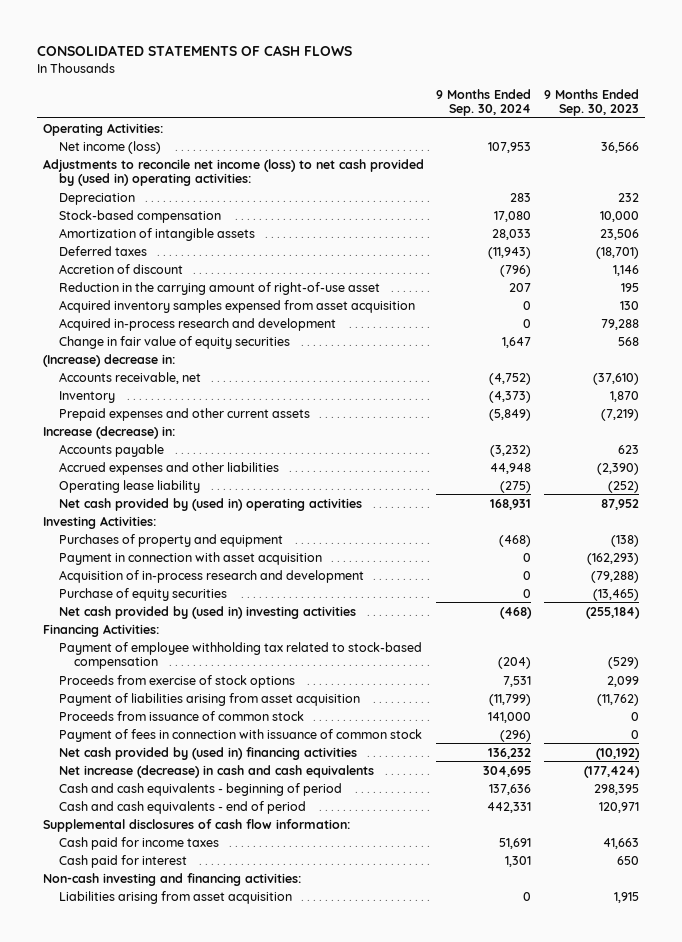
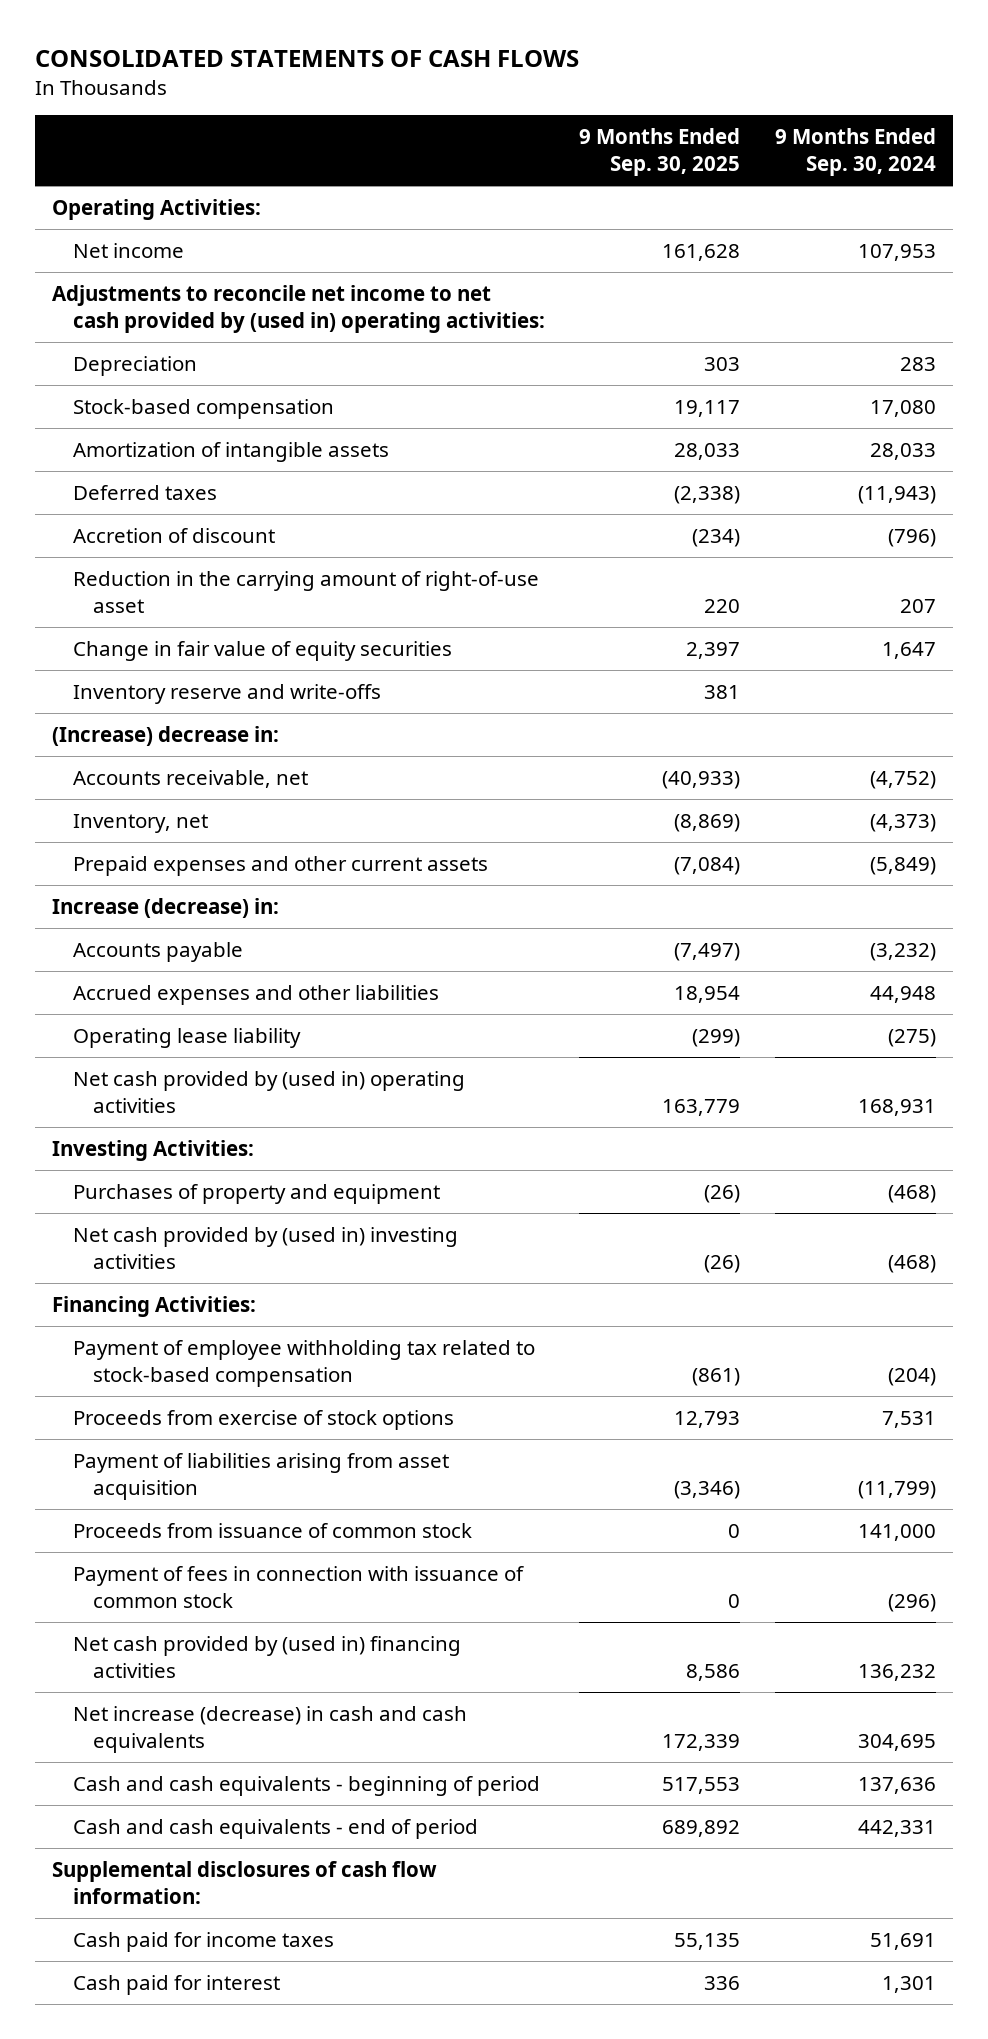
- | 9 Months Ended Sep. 30, 2024 | 9 Months Ended Sep. 30, 2023
+ | 9 Months Ended Sep. 30, 2025 | 9 Months Ended Sep. 30, 2024
- Net income (loss) | 107,953 | 36,566
- Adjustments to reconcile net income (loss) to net cash provided by (used in) operating activities:
+ Net income | 161,628 | 107,953
+ Adjustments to reconcile net income to net cash provided by (used in) operating activities:
- Acquired inventory samples expensed from asset acquisition | 0 | 130
- Acquired in-process research and development | 0 | 79,288
+ Inventory reserve and write-offs | 381 |
- Inventory | (4,373) | 1,870
+ Inventory, net | (8,869) | (4,373)
- Payment in connection with asset acquisition | 0 | (162,293)
- Acquisition of in-process research and development | 0 | (79,288)
- Purchase of equity securities | 0 | (13,465)
- Non-cash investing and financing activities:
- Liabilities arising from asset acquisition | 0 | 1,915

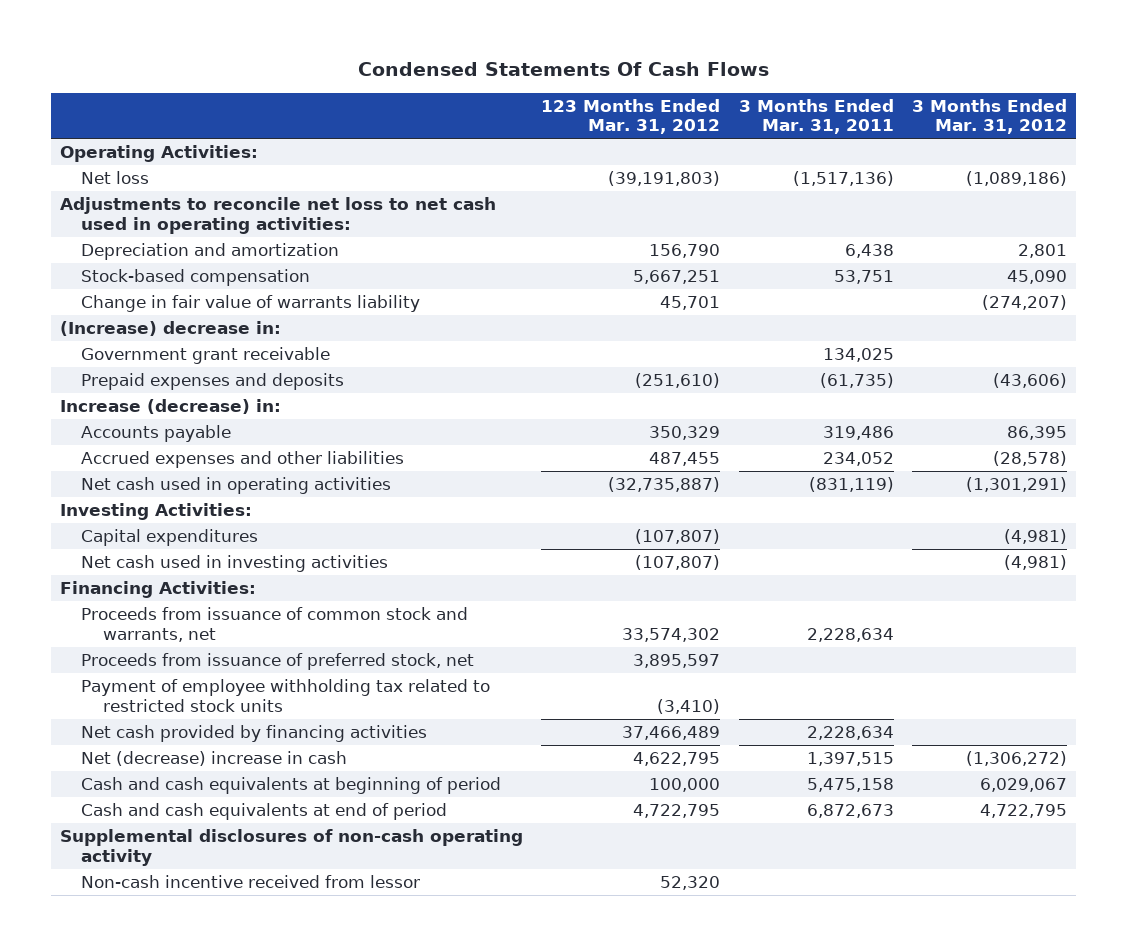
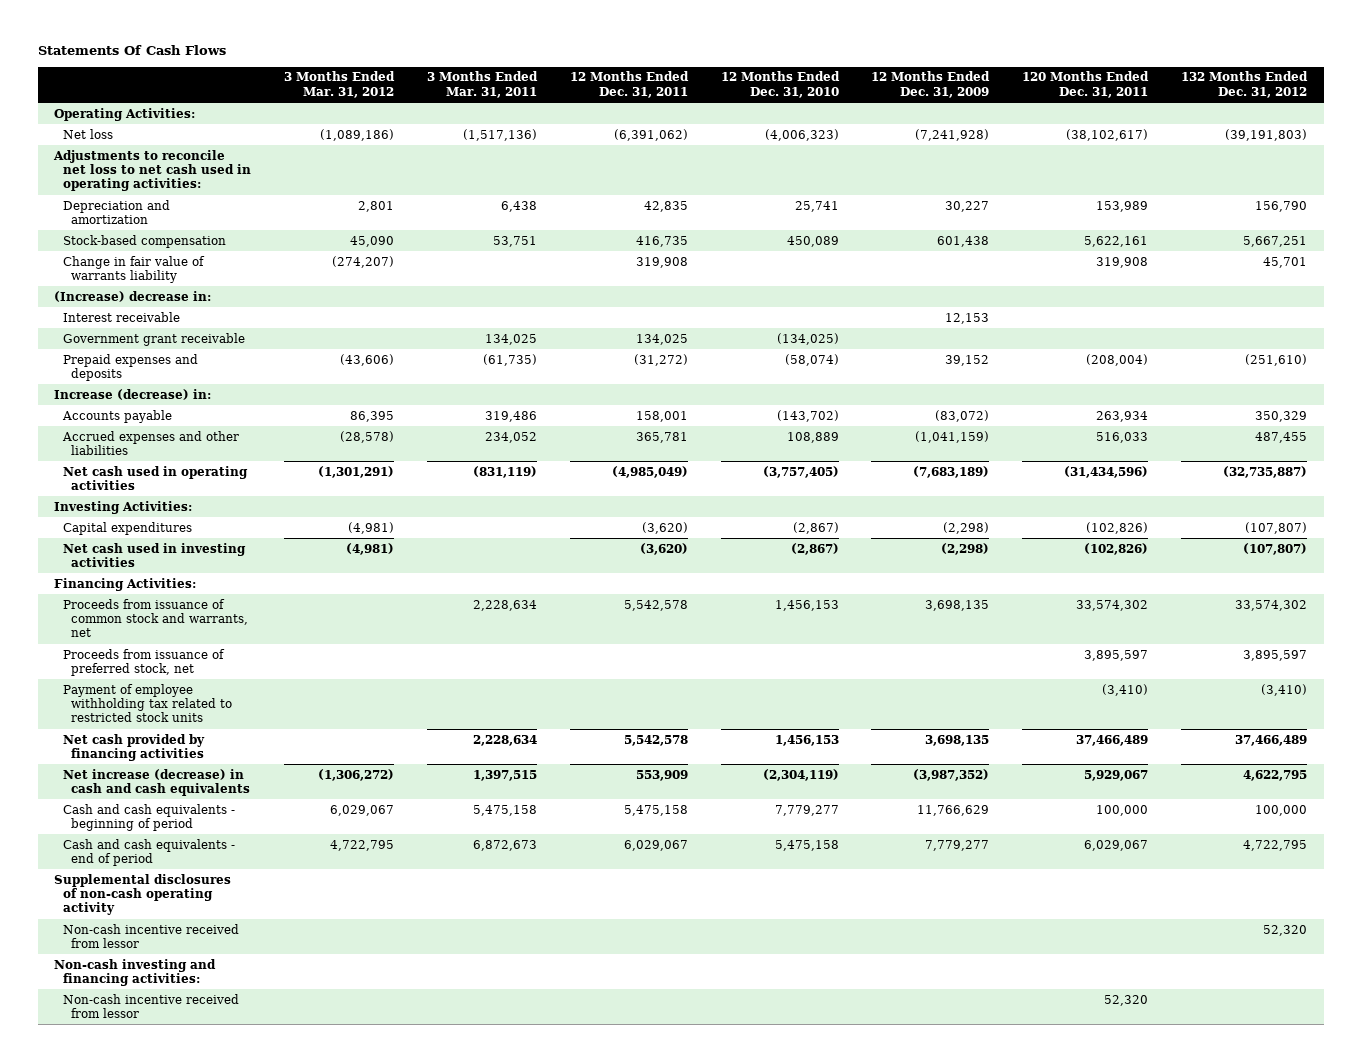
- Condensed Statements Of Cash Flows
+ Statements Of Cash Flows
- | 123 Months Ended Mar. 31, 2012 | 3 Months Ended Mar. 31, 2011 | 3 Months Ended Mar. 31, 2012
+ | 3 Months Ended Mar. 31, 2012 | 3 Months Ended Mar. 31, 2011 | 12 Months Ended Dec. 31, 2011 | 12 Months Ended Dec. 31, 2010 | 12 Months Ended Dec. 31, 2009 | 120 Months Ended Dec. 31, 2011 | 132 Months Ended Dec. 31, 2012
+ Interest receivable | | | | | 12,153 | |
- Net (decrease) increase in cash | 4,622,795 | 1,397,515 | (1,306,272)
- Cash and cash equivalents at beginning of period | 100,000 | 5,475,158 | 6,029,067
- Cash and cash equivalents at end of period | 4,722,795 | 6,872,673 | 4,722,795
+ Net increase (decrease) in cash and cash equivalents | (1,306,272) | 1,397,515 | 553,909 | (2,304,119) | (3,987,352) | 5,929,067 | 4,622,795
+ Cash and cash equivalents - beginning of period | 6,029,067 | 5,475,158 | 5,475,158 | 7,779,277 | 11,766,629 | 100,000 | 100,000
+ Cash and cash equivalents - end of period | 4,722,795 | 6,872,673 | 6,029,067 | 5,475,158 | 7,779,277 | 6,029,067 | 4,722,795
+ Non-cash investing and financing activities:
+ Non-cash incentive received from lessor | | | | | | 52,320 |

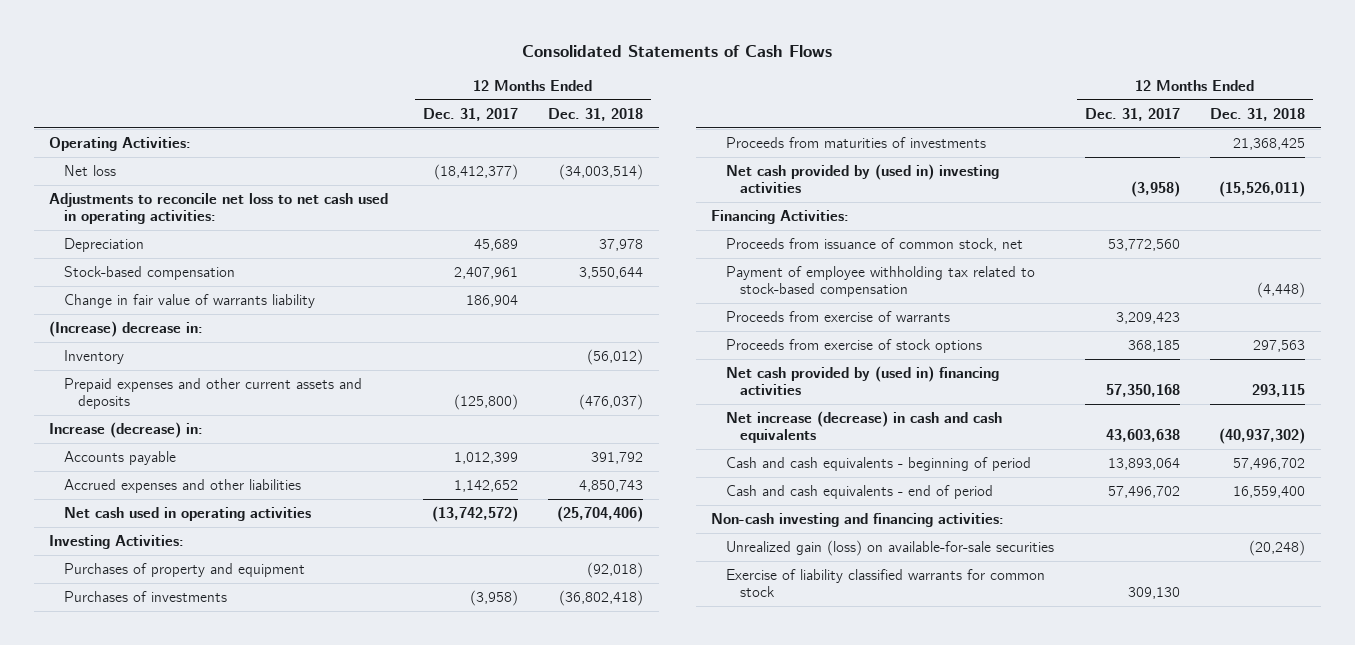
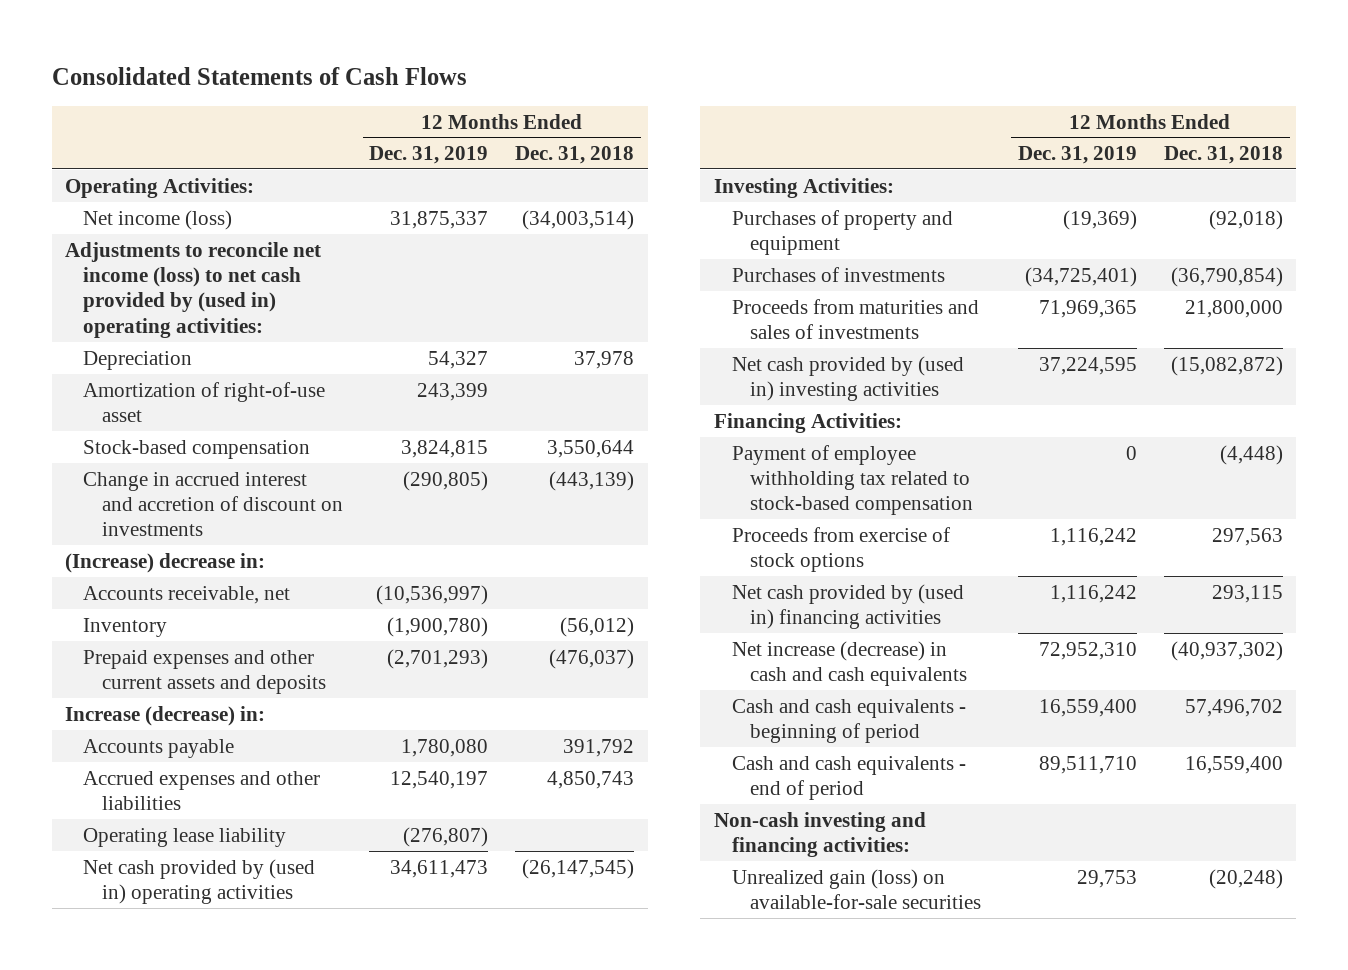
- | 12 Months Ended Dec. 31, 2017 | 12 Months Ended Dec. 31, 2018
+ | 12 Months Ended Dec. 31, 2019 | 12 Months Ended Dec. 31, 2018
- Net loss | (18,412,377) | (34,003,514)
- Adjustments to reconcile net loss to net cash used in operating activities:
+ Net income (loss) | 31,875,337 | (34,003,514)
+ Adjustments to reconcile net income (loss) to net cash provided by (used in) operating activities:
+ Amortization of right-of-use asset | 243,399 |
- Change in fair value of warrants liability | 186,904 |
+ Change in accrued interest and accretion of discount on investments | (290,805) | (443,139)
+ Accounts receivable, net | (10,536,997) |
- Net cash used in operating activities | (13,742,572) | (25,704,406)
+ Operating lease liability | (276,807) |
+ Net cash provided by (used in) operating activities | 34,611,473 | (26,147,545)
- Purchases of investments | (3,958) | (36,802,418)
- Proceeds from maturities of investments | | 21,368,425
- Net cash provided by (used in) investing activities | (3,958) | (15,526,011)
+ Purchases of investments | (34,725,401) | (36,790,854)
+ Proceeds from maturities and sales of investments | 71,969,365 | 21,800,000
+ Net cash provided by (used in) investing activities | 37,224,595 | (15,082,872)
- Proceeds from issuance of common stock, net | 53,772,560 |
- Proceeds from exercise of warrants | 3,209,423 |
- Exercise of liability classified warrants for common stock | 309,130 |

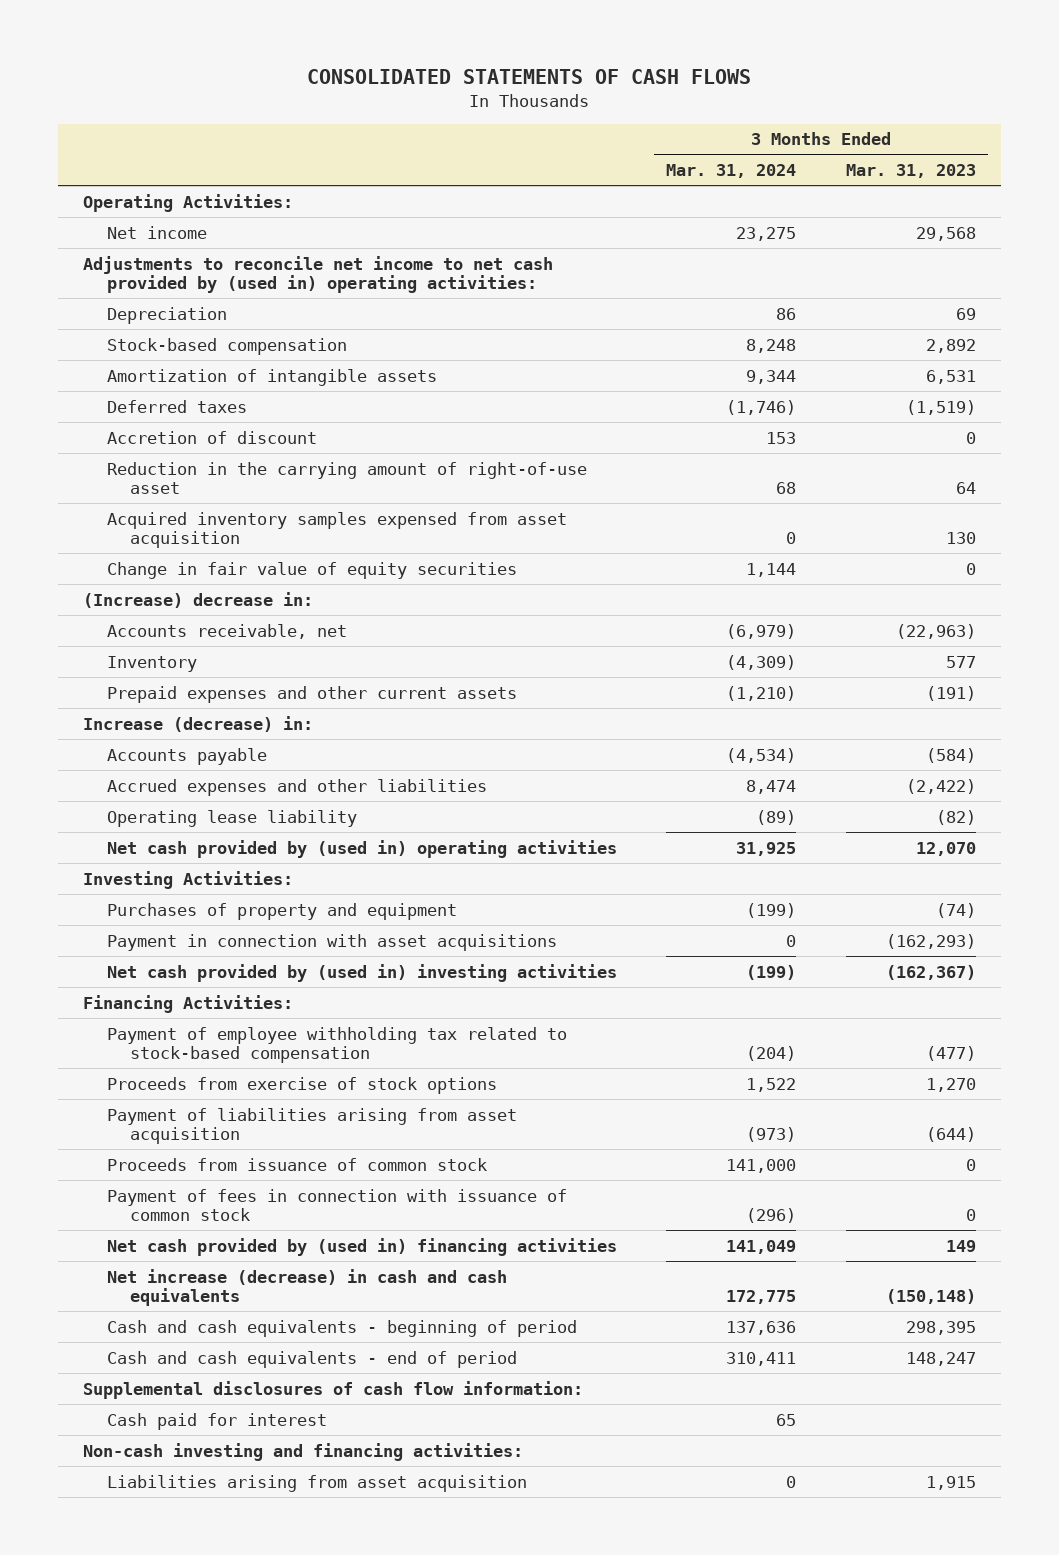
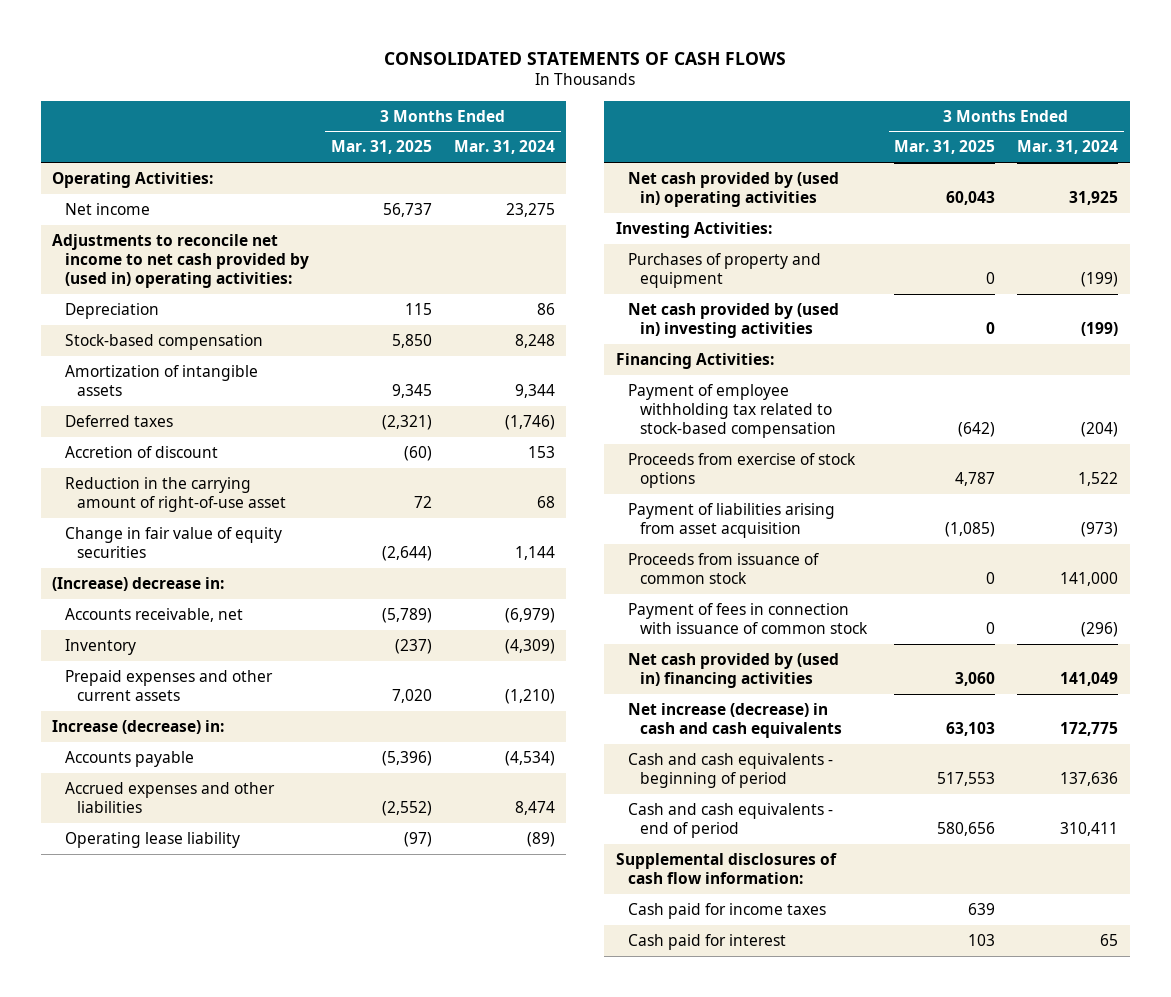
- | 3 Months Ended Mar. 31, 2024 | 3 Months Ended Mar. 31, 2023
+ | 3 Months Ended Mar. 31, 2025 | 3 Months Ended Mar. 31, 2024
- Acquired inventory samples expensed from asset acquisition | 0 | 130
- Payment in connection with asset acquisitions | 0 | (162,293)
+ Cash paid for income taxes | 639 |
- Non-cash investing and financing activities:
- Liabilities arising from asset acquisition | 0 | 1,915

